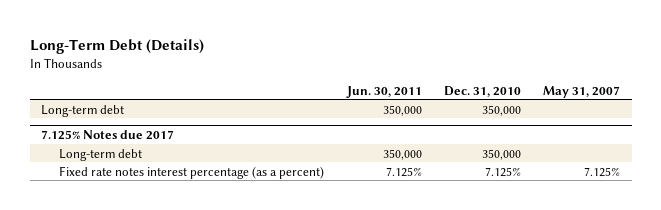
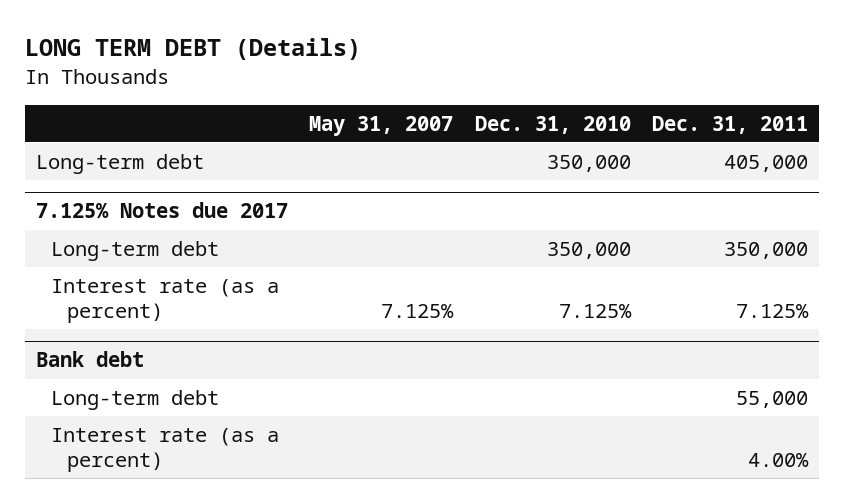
- Long-Term Debt (Details)
+ LONG TERM DEBT (Details)
- | Jun. 30, 2011 | Dec. 31, 2010 | May 31, 2007
+ | May 31, 2007 | Dec. 31, 2010 | Dec. 31, 2011
@ 7.125% Notes due 2017
- Fixed rate notes interest percentage (as a percent) | 7.125% | 7.125% | 7.125%
+ Interest rate (as a percent) | 7.125% | 7.125% | 7.125%
+ Bank debt
+ Long-term debt | | | 55,000
+ Interest rate (as a percent) | | | 4.00%

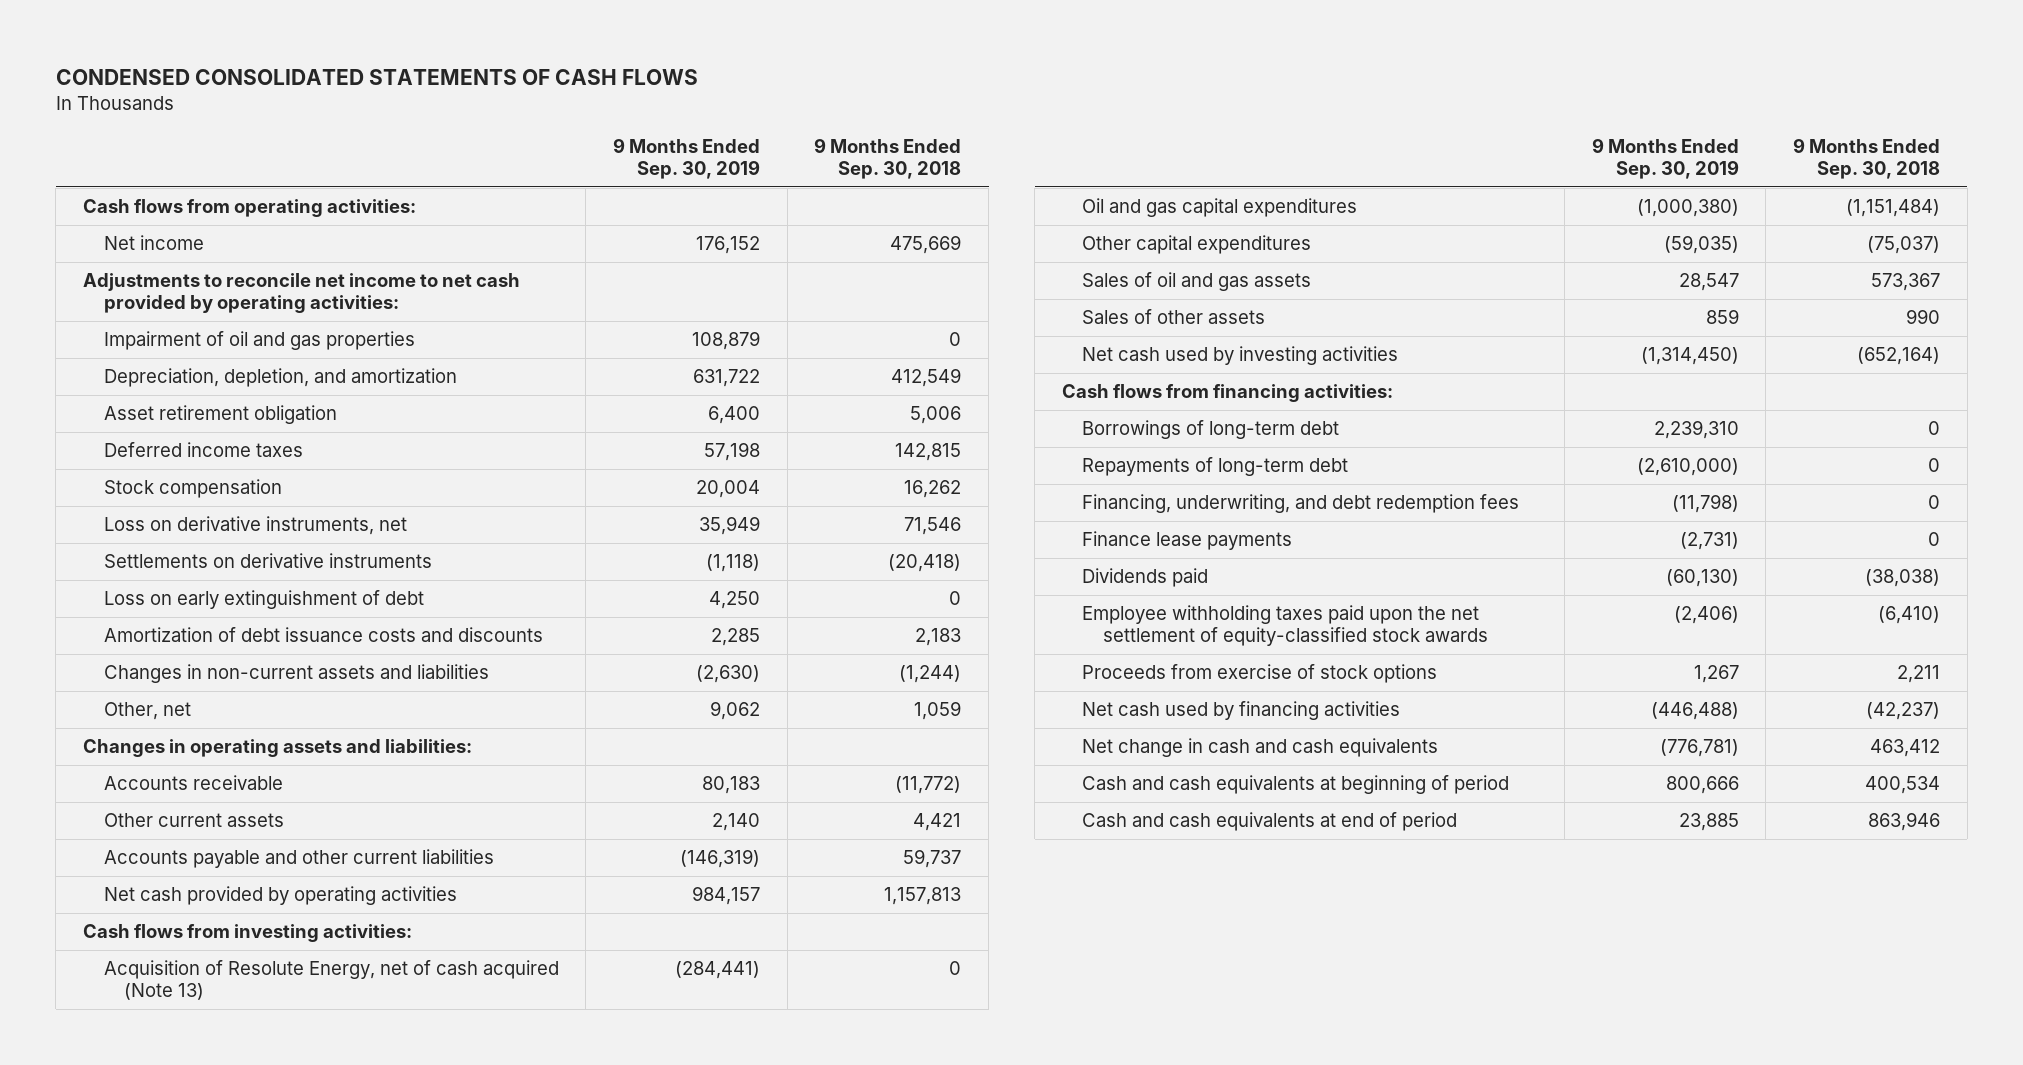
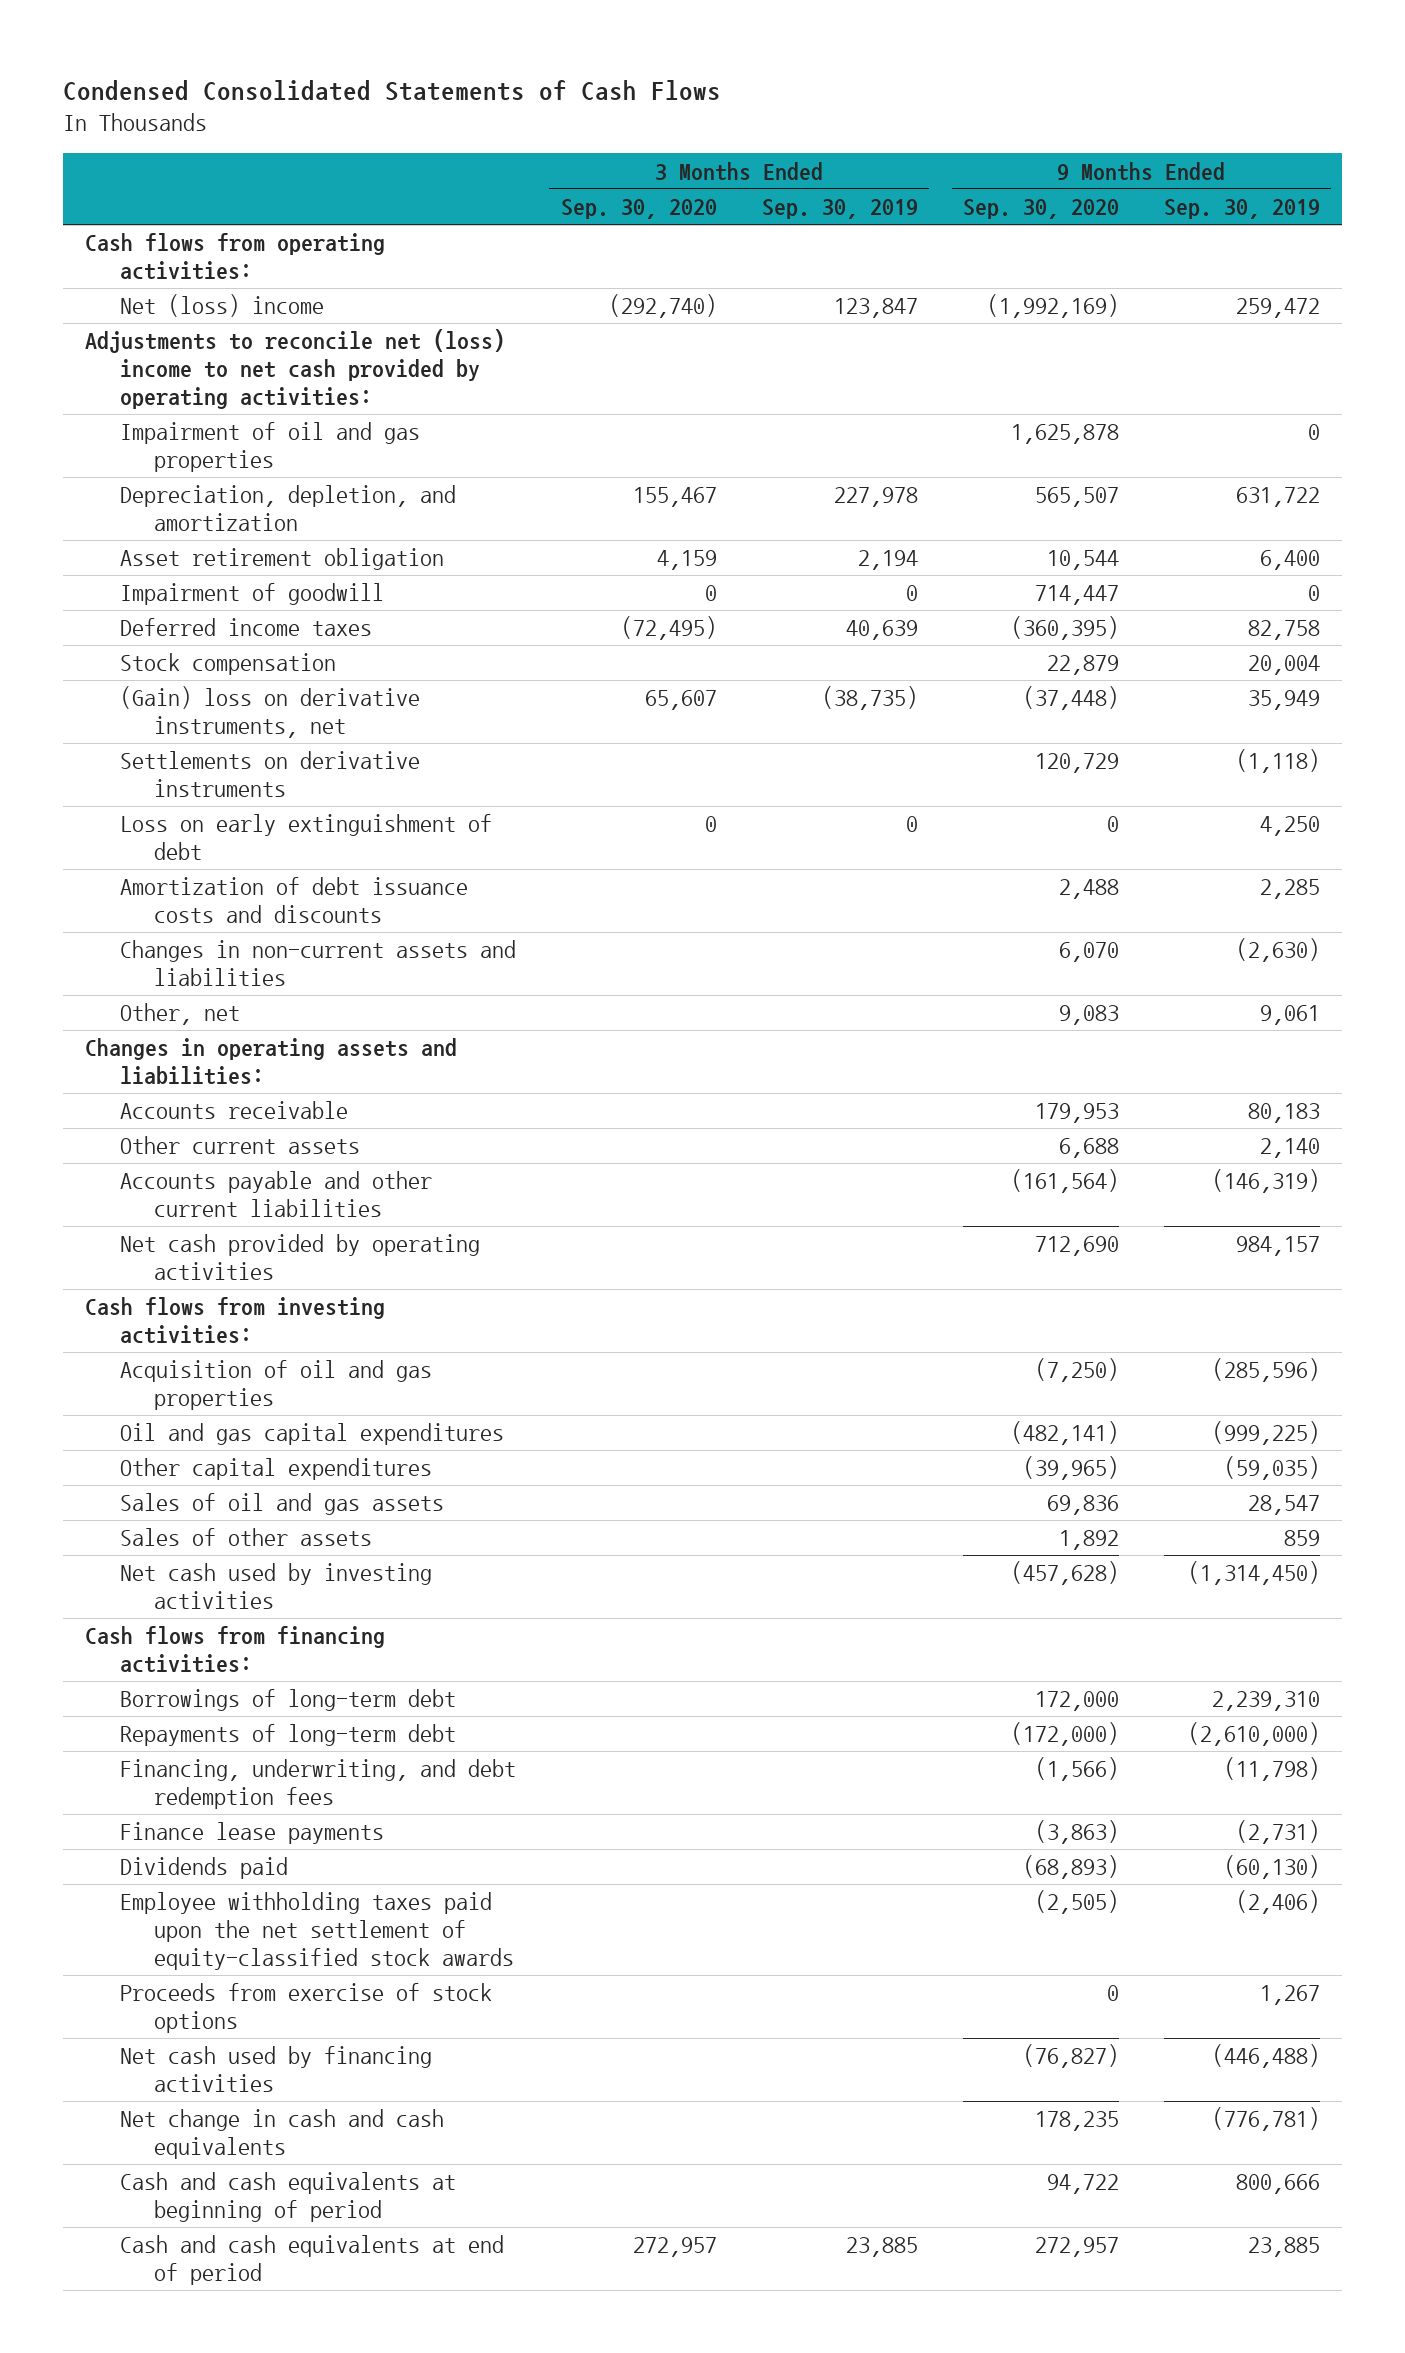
- CONDENSED CONSOLIDATED STATEMENTS OF CASH FLOWS
+ Condensed Consolidated Statements of Cash Flows
- | 9 Months Ended Sep. 30, 2019 | 9 Months Ended Sep. 30, 2018
+ | 3 Months Ended Sep. 30, 2020 | 3 Months Ended Sep. 30, 2019 | 9 Months Ended Sep. 30, 2020 | 9 Months Ended Sep. 30, 2019
- Net income | 176,152 | 475,669
- Adjustments to reconcile net income to net cash provided by operating activities:
- Impairment of oil and gas properties | 108,879 | 0
+ Net (loss) income | (292,740) | 123,847 | (1,992,169) | 259,472
+ Adjustments to reconcile net (loss) income to net cash provided by operating activities:
+ Impairment of oil and gas properties | | | 1,625,878 | 0
- Deferred income taxes | 57,198 | 142,815
+ Impairment of goodwill | 0 | 0 | 714,447 | 0
+ Deferred income taxes | (72,495) | 40,639 | (360,395) | 82,758
- Loss on derivative instruments, net | 35,949 | 71,546
+ (Gain) loss on derivative instruments, net | 65,607 | (38,735) | (37,448) | 35,949
- Other, net | 9,062 | 1,059
+ Other, net | | | 9,083 | 9,061
- Acquisition of Resolute Energy, net of cash acquired (Note 13) | (284,441) | 0
- Oil and gas capital expenditures | (1,000,380) | (1,151,484)
+ Acquisition of oil and gas properties | | | (7,250) | (285,596)
+ Oil and gas capital expenditures | | | (482,141) | (999,225)

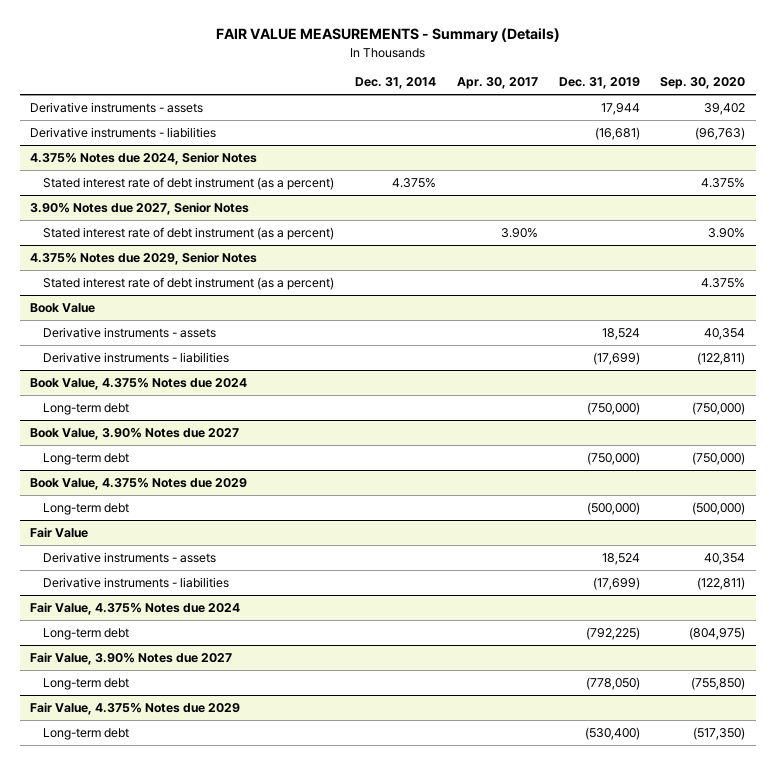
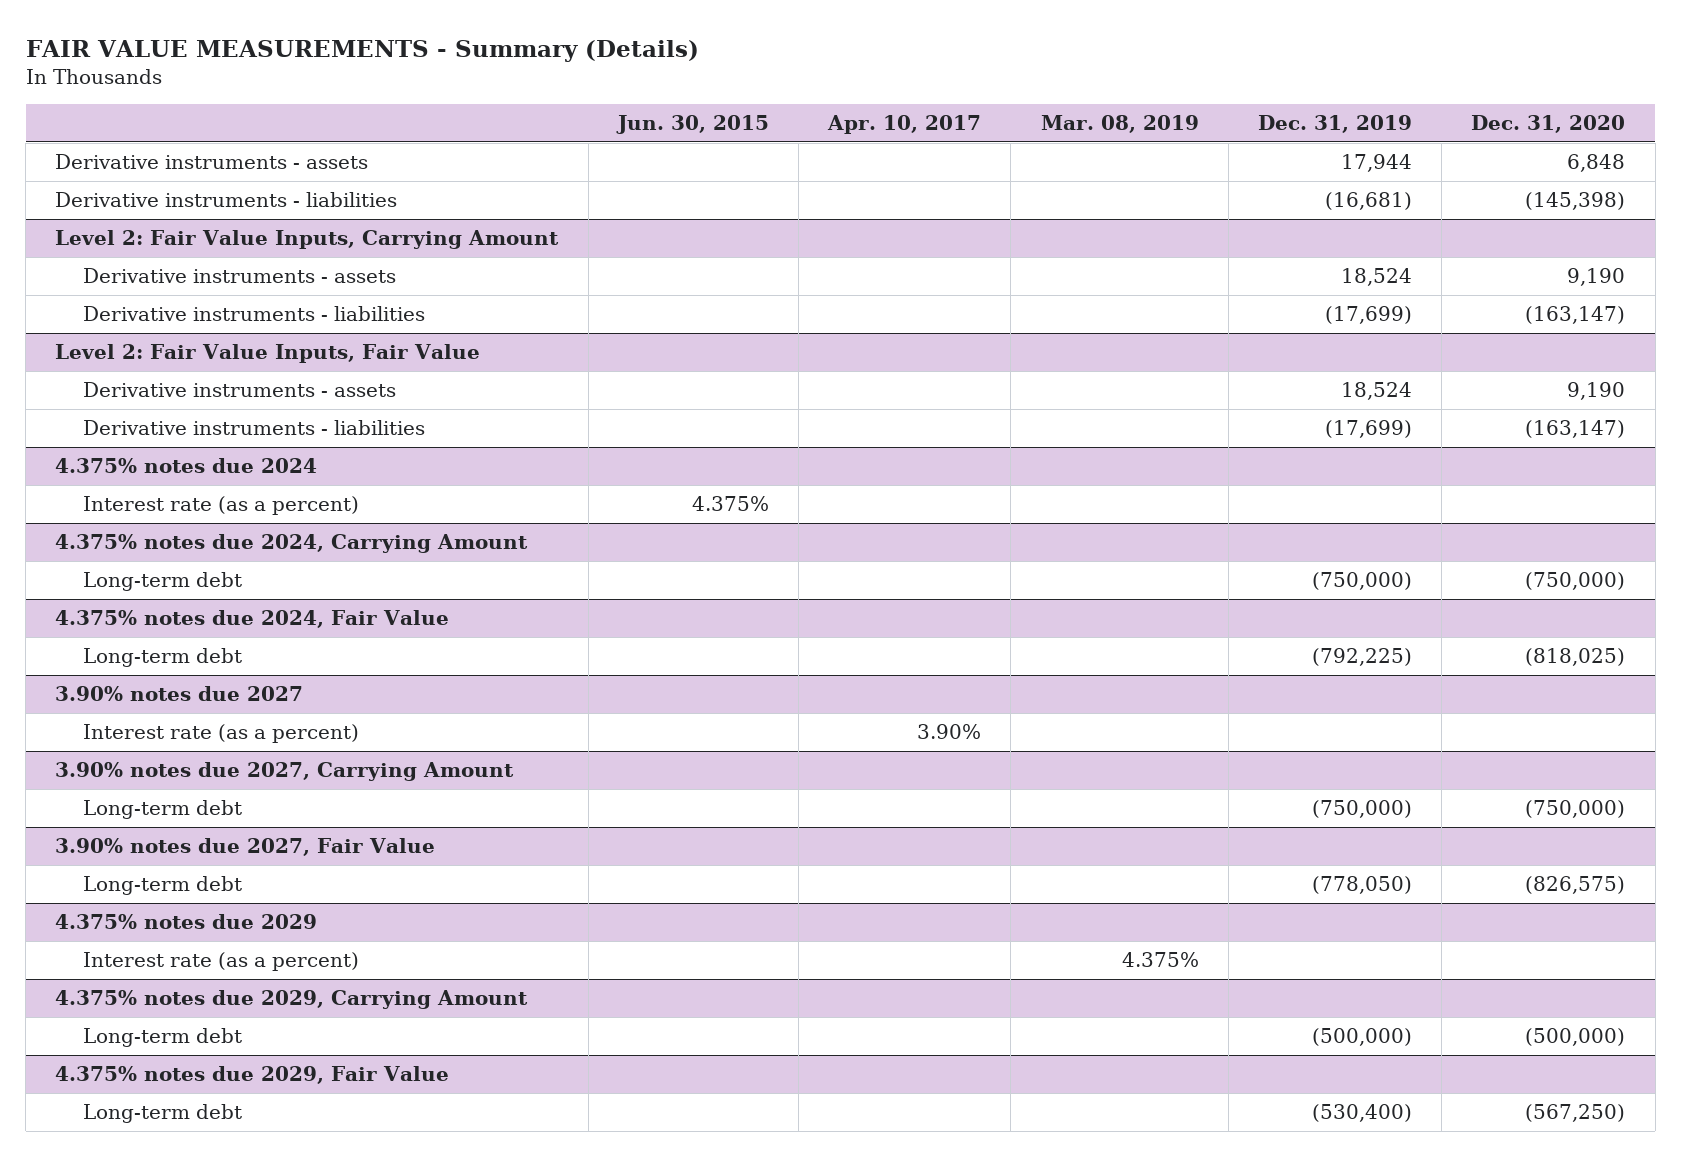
- | Dec. 31, 2014 | Apr. 30, 2017 | Dec. 31, 2019 | Sep. 30, 2020
+ | Jun. 30, 2015 | Apr. 10, 2017 | Mar. 08, 2019 | Dec. 31, 2019 | Dec. 31, 2020
- 4.375% Notes due 2024, Senior Notes
- Stated interest rate of debt instrument (as a percent) | 4.375% | | | 4.375%
- 3.90% Notes due 2027, Senior Notes
- Stated interest rate of debt instrument (as a percent) | | 3.90% | | 3.90%
- 4.375% Notes due 2029, Senior Notes
- Stated interest rate of debt instrument (as a percent) | | | | 4.375%
- Book Value
+ Level 2: Fair Value Inputs, Carrying Amount
- Book Value, 4.375% Notes due 2024
- Long-term debt | | | (750,000) | (750,000)
- Book Value, 3.90% Notes due 2027
- Long-term debt | | | (750,000) | (750,000)
- Book Value, 4.375% Notes due 2029
- Long-term debt | | | (500,000) | (500,000)
- Fair Value
+ Level 2: Fair Value Inputs, Fair Value
- Fair Value, 4.375% Notes due 2024
+ 4.375% notes due 2024
+ Interest rate (as a percent) | 4.375% | | | |
+ 4.375% notes due 2024, Carrying Amount
+ Long-term debt | | | | (750,000) | (750,000)
+ 4.375% notes due 2024, Fair Value
- Fair Value, 3.90% Notes due 2027
+ 3.90% notes due 2027
+ Interest rate (as a percent) | | 3.90% | | |
+ 3.90% notes due 2027, Carrying Amount
+ Long-term debt | | | | (750,000) | (750,000)
+ 3.90% notes due 2027, Fair Value
- Fair Value, 4.375% Notes due 2029
+ 4.375% notes due 2029
+ Interest rate (as a percent) | | | 4.375% | |
+ 4.375% notes due 2029, Carrying Amount
+ Long-term debt | | | | (500,000) | (500,000)
+ 4.375% notes due 2029, Fair Value

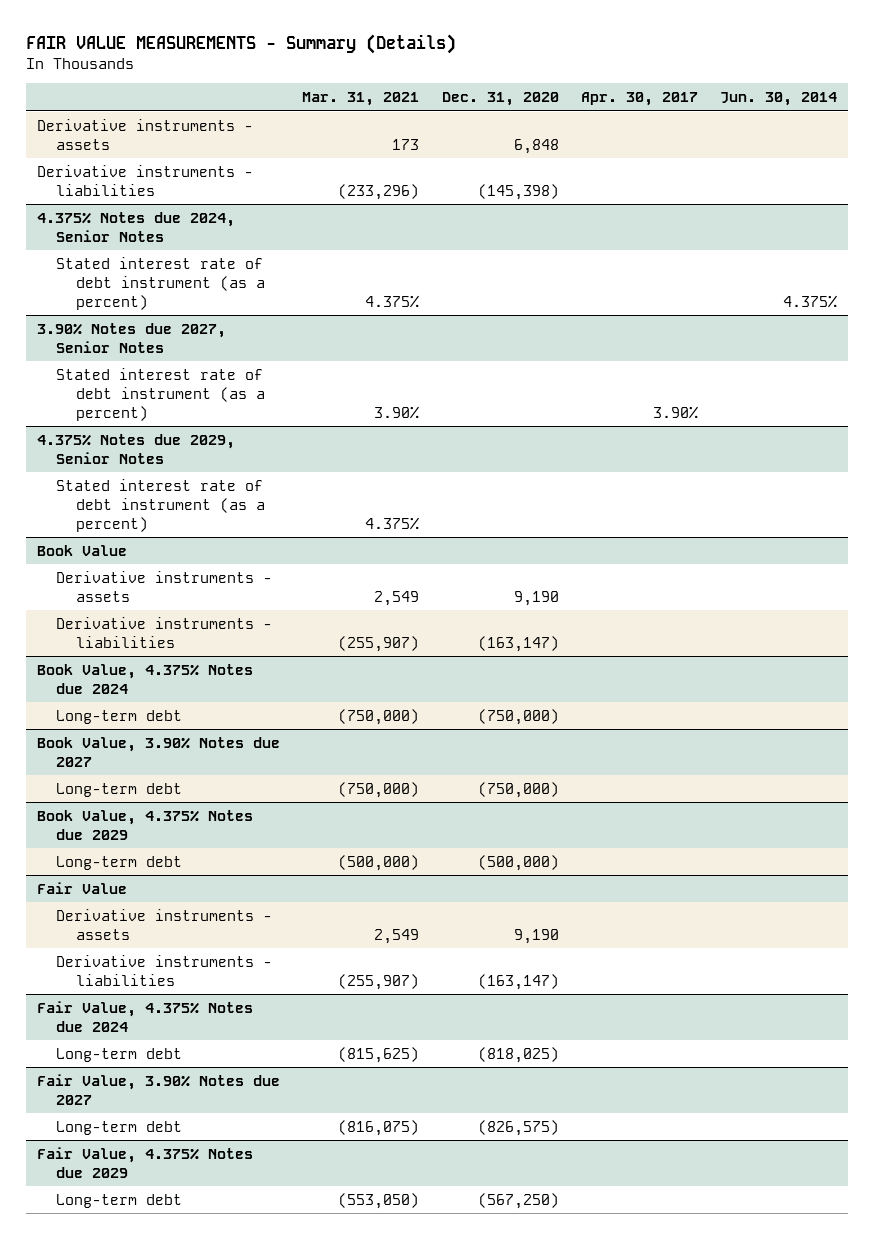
- | Jun. 30, 2015 | Apr. 10, 2017 | Mar. 08, 2019 | Dec. 31, 2019 | Dec. 31, 2020
+ | Mar. 31, 2021 | Dec. 31, 2020 | Apr. 30, 2017 | Jun. 30, 2014
- Level 2: Fair Value Inputs, Carrying Amount
+ 4.375% Notes due 2024, Senior Notes
+ Stated interest rate of debt instrument (as a percent) | 4.375% | | | 4.375%
+ 3.90% Notes due 2027, Senior Notes
+ Stated interest rate of debt instrument (as a percent) | 3.90% | | 3.90% |
+ 4.375% Notes due 2029, Senior Notes
+ Stated interest rate of debt instrument (as a percent) | 4.375% | | |
+ Book Value
- Level 2: Fair Value Inputs, Fair Value
+ Book Value, 4.375% Notes due 2024
+ Long-term debt | (750,000) | (750,000) | |
+ Book Value, 3.90% Notes due 2027
+ Long-term debt | (750,000) | (750,000) | |
+ Book Value, 4.375% Notes due 2029
+ Long-term debt | (500,000) | (500,000) | |
+ Fair Value
- 4.375% notes due 2024
- Interest rate (as a percent) | 4.375% | | | |
- 4.375% notes due 2024, Carrying Amount
- Long-term debt | | | | (750,000) | (750,000)
- 4.375% notes due 2024, Fair Value
+ Fair Value, 4.375% Notes due 2024
- 3.90% notes due 2027
- Interest rate (as a percent) | | 3.90% | | |
- 3.90% notes due 2027, Carrying Amount
- Long-term debt | | | | (750,000) | (750,000)
- 3.90% notes due 2027, Fair Value
+ Fair Value, 3.90% Notes due 2027
- 4.375% notes due 2029
- Interest rate (as a percent) | | | 4.375% | |
- 4.375% notes due 2029, Carrying Amount
- Long-term debt | | | | (500,000) | (500,000)
- 4.375% notes due 2029, Fair Value
+ Fair Value, 4.375% Notes due 2029

